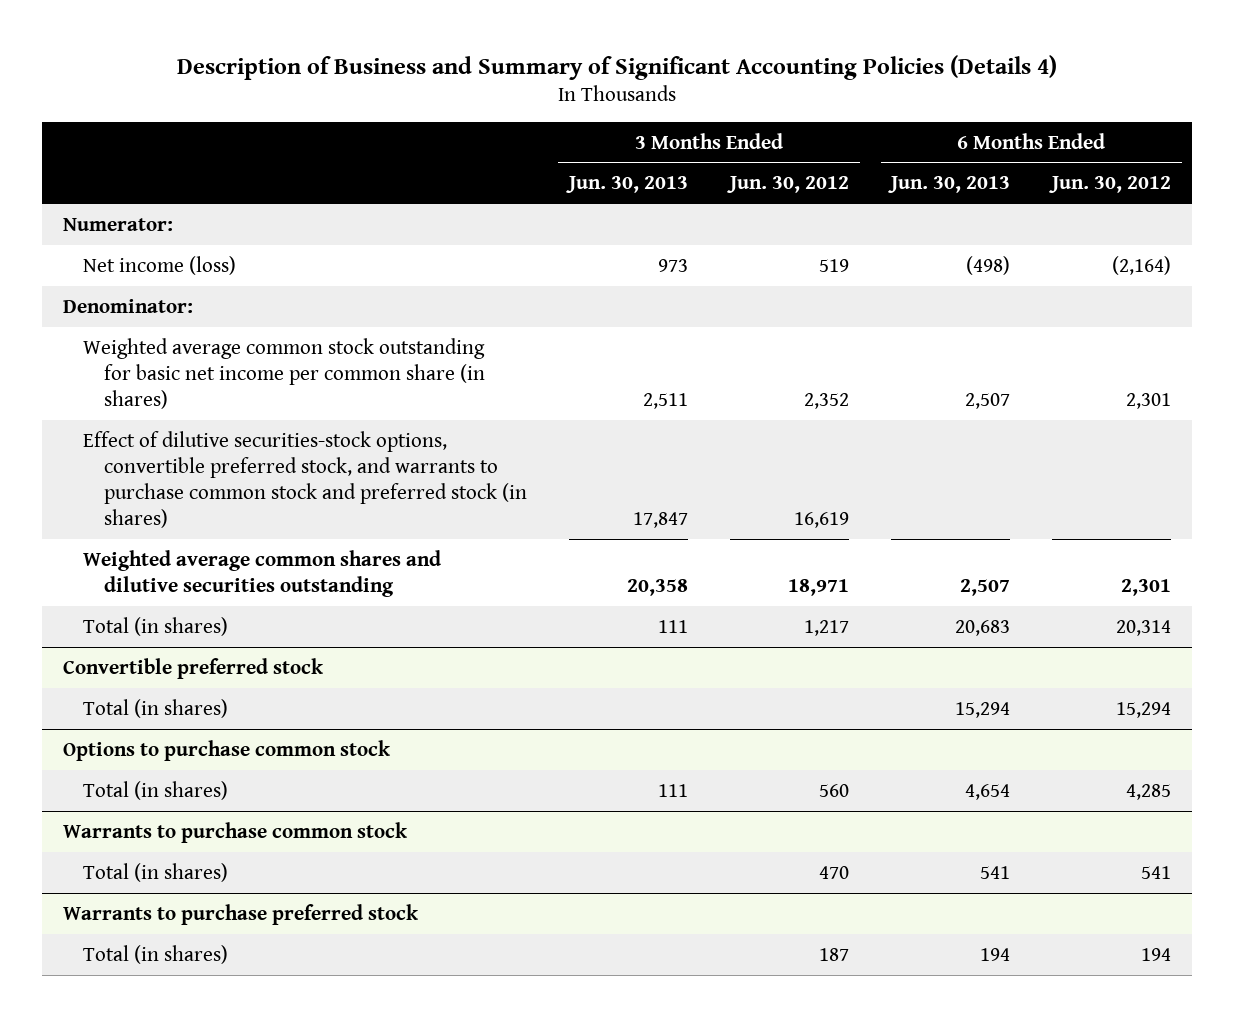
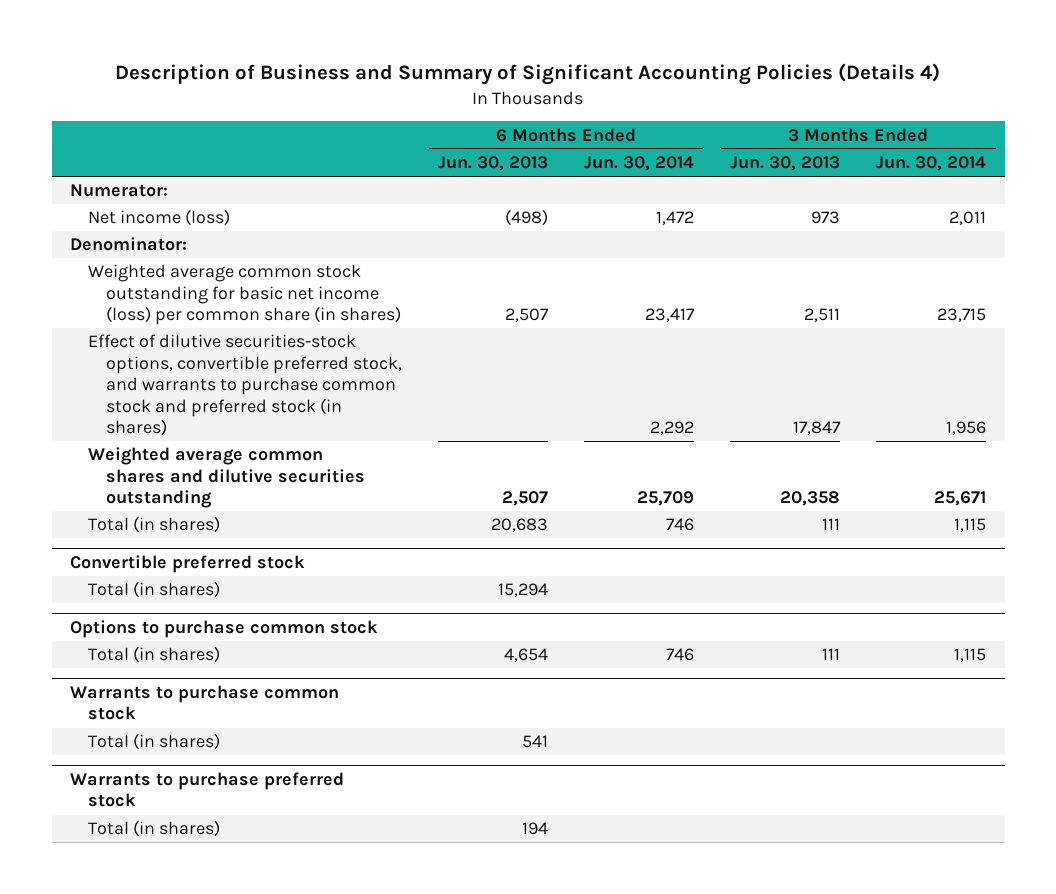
- | 3 Months Ended Jun. 30, 2013 | 3 Months Ended Jun. 30, 2012 | 6 Months Ended Jun. 30, 2013 | 6 Months Ended Jun. 30, 2012
+ | 6 Months Ended Jun. 30, 2013 | 6 Months Ended Jun. 30, 2014 | 3 Months Ended Jun. 30, 2013 | 3 Months Ended Jun. 30, 2014
- Weighted average common stock outstanding for basic net income per common share (in shares) | 2,511 | 2,352 | 2,507 | 2,301
+ Weighted average common stock outstanding for basic net income (loss) per common share (in shares) | 2,507 | 23,417 | 2,511 | 23,715

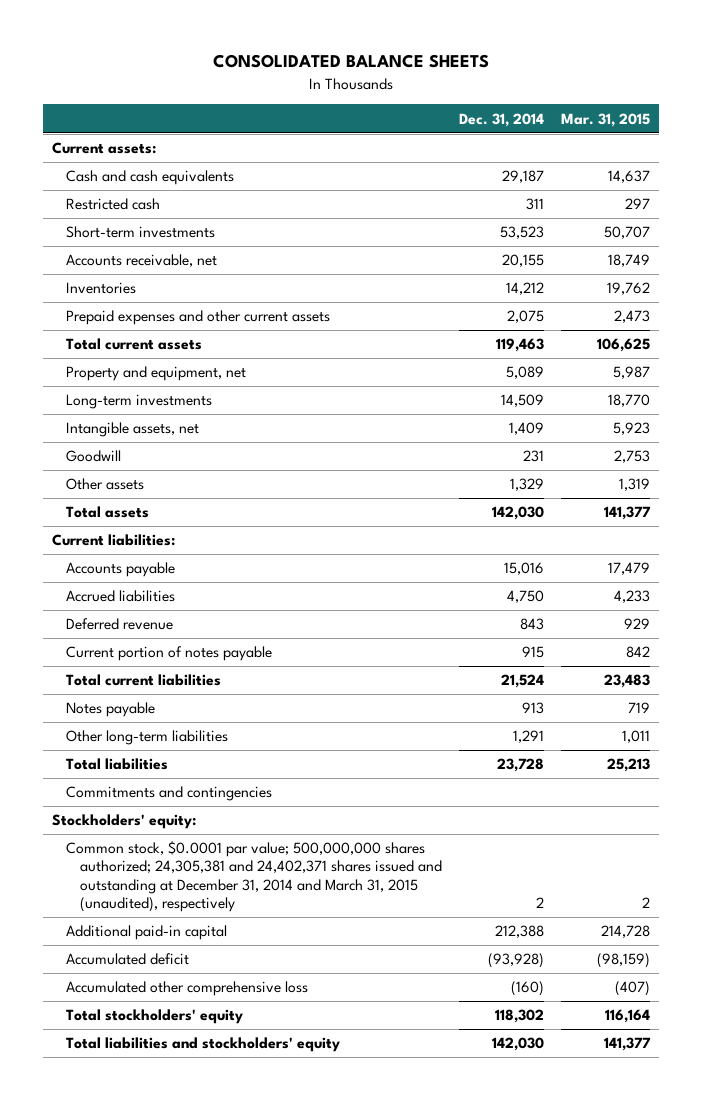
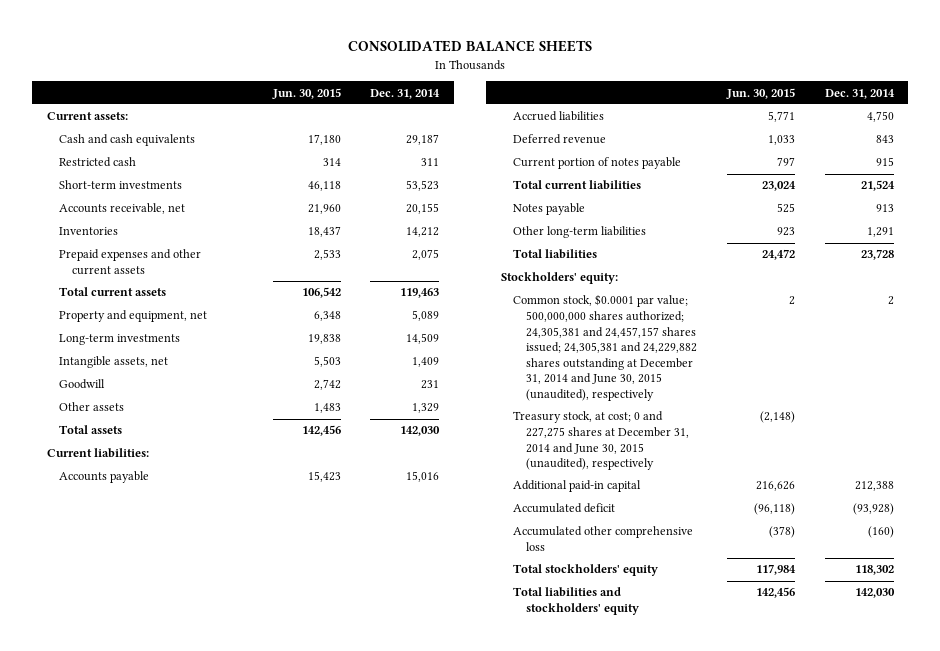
- | Dec. 31, 2014 | Mar. 31, 2015
+ | Jun. 30, 2015 | Dec. 31, 2014
- Commitments and contingencies
- Common stock, $0.0001 par value; 500,000,000 shares authorized; 24,305,381 and 24,402,371 shares issued and outstanding at December 31, 2014 and March 31, 2015 (unaudited), respectively | 2 | 2
+ Common stock, $0.0001 par value; 500,000,000 shares authorized; 24,305,381 and 24,457,157 shares issued; 24,305,381 and 24,229,882 shares outstanding at December 31, 2014 and June 30, 2015 (unaudited), respectively | 2 | 2
+ Treasury stock, at cost; 0 and 227,275 shares at December 31, 2014 and June 30, 2015 (unaudited), respectively | (2,148) |

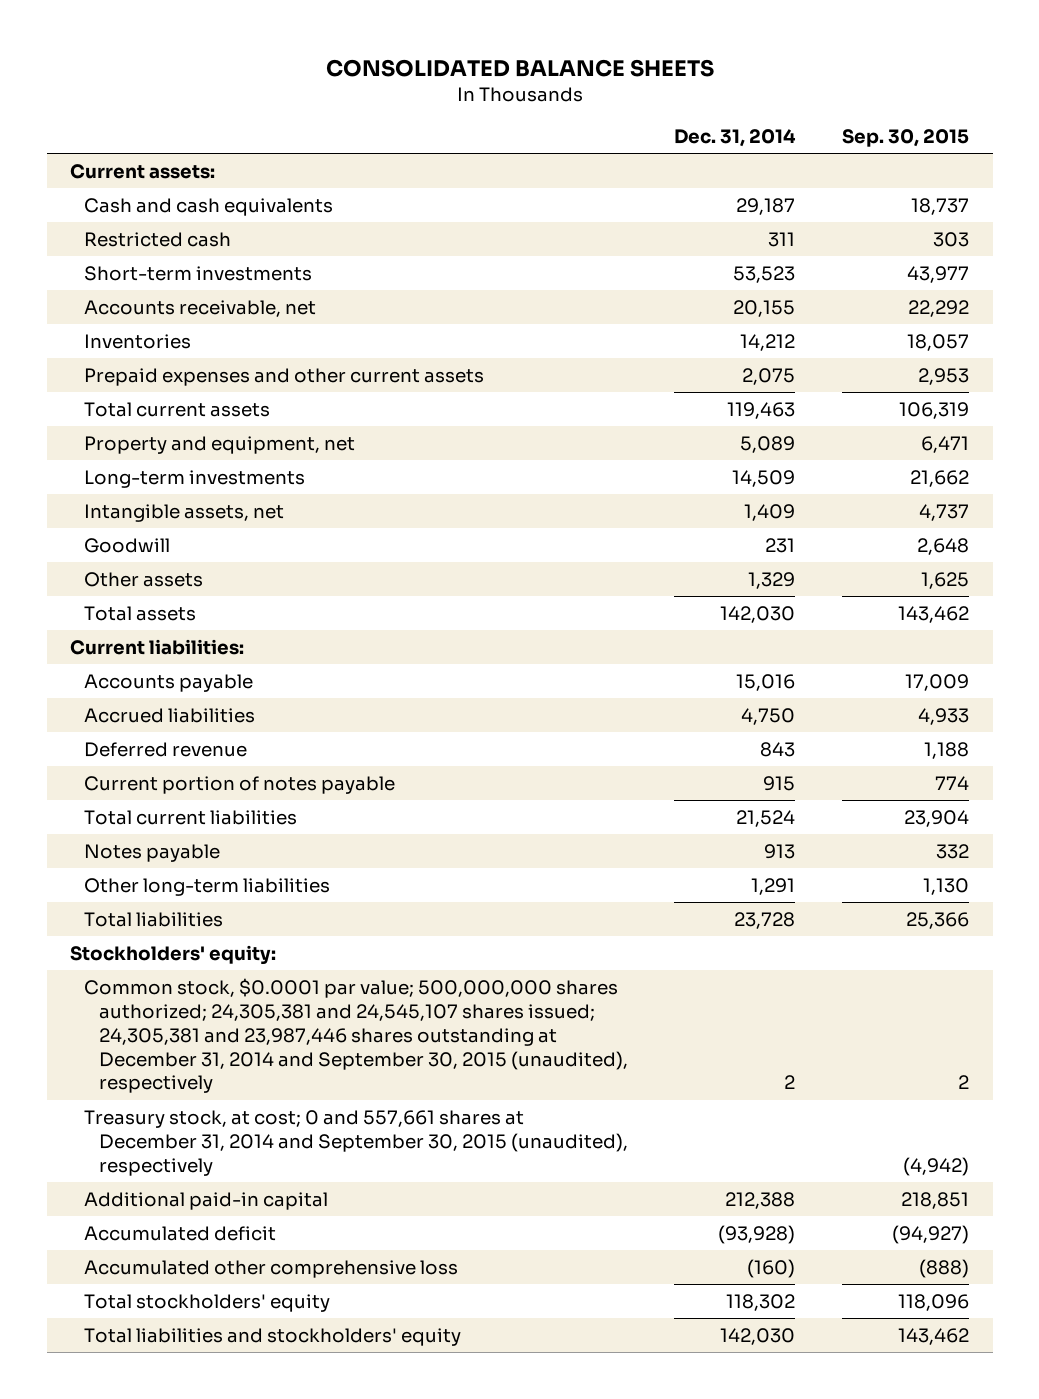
- | Jun. 30, 2015 | Dec. 31, 2014
+ | Dec. 31, 2014 | Sep. 30, 2015
- Common stock, $0.0001 par value; 500,000,000 shares authorized; 24,305,381 and 24,457,157 shares issued; 24,305,381 and 24,229,882 shares outstanding at December 31, 2014 and June 30, 2015 (unaudited), respectively | 2 | 2
- Treasury stock, at cost; 0 and 227,275 shares at December 31, 2014 and June 30, 2015 (unaudited), respectively | (2,148) |
+ Common stock, $0.0001 par value; 500,000,000 shares authorized; 24,305,381 and 24,545,107 shares issued; 24,305,381 and 23,987,446 shares outstanding at December 31, 2014 and September 30, 2015 (unaudited), respectively | 2 | 2
+ Treasury stock, at cost; 0 and 557,661 shares at December 31, 2014 and September 30, 2015 (unaudited), respectively | | (4,942)

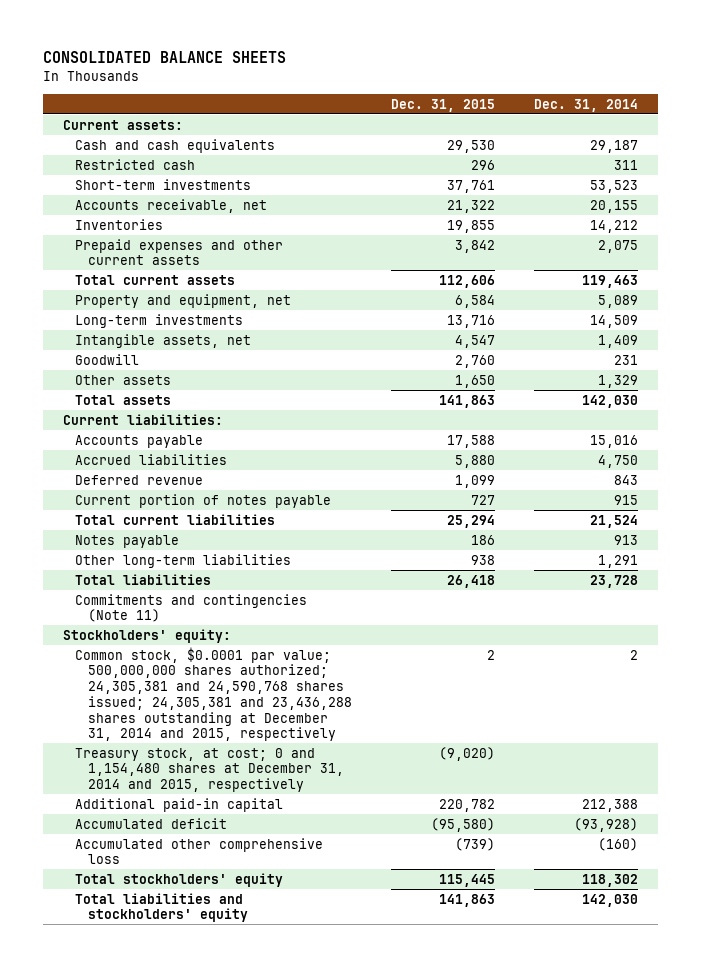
- | Dec. 31, 2014 | Sep. 30, 2015
+ | Dec. 31, 2015 | Dec. 31, 2014
+ Commitments and contingencies (Note 11)
- Common stock, $0.0001 par value; 500,000,000 shares authorized; 24,305,381 and 24,545,107 shares issued; 24,305,381 and 23,987,446 shares outstanding at December 31, 2014 and September 30, 2015 (unaudited), respectively | 2 | 2
- Treasury stock, at cost; 0 and 557,661 shares at December 31, 2014 and September 30, 2015 (unaudited), respectively | | (4,942)
+ Common stock, $0.0001 par value; 500,000,000 shares authorized; 24,305,381 and 24,590,768 shares issued; 24,305,381 and 23,436,288 shares outstanding at December 31, 2014 and 2015, respectively | 2 | 2
+ Treasury stock, at cost; 0 and 1,154,480 shares at December 31, 2014 and 2015, respectively | (9,020) |

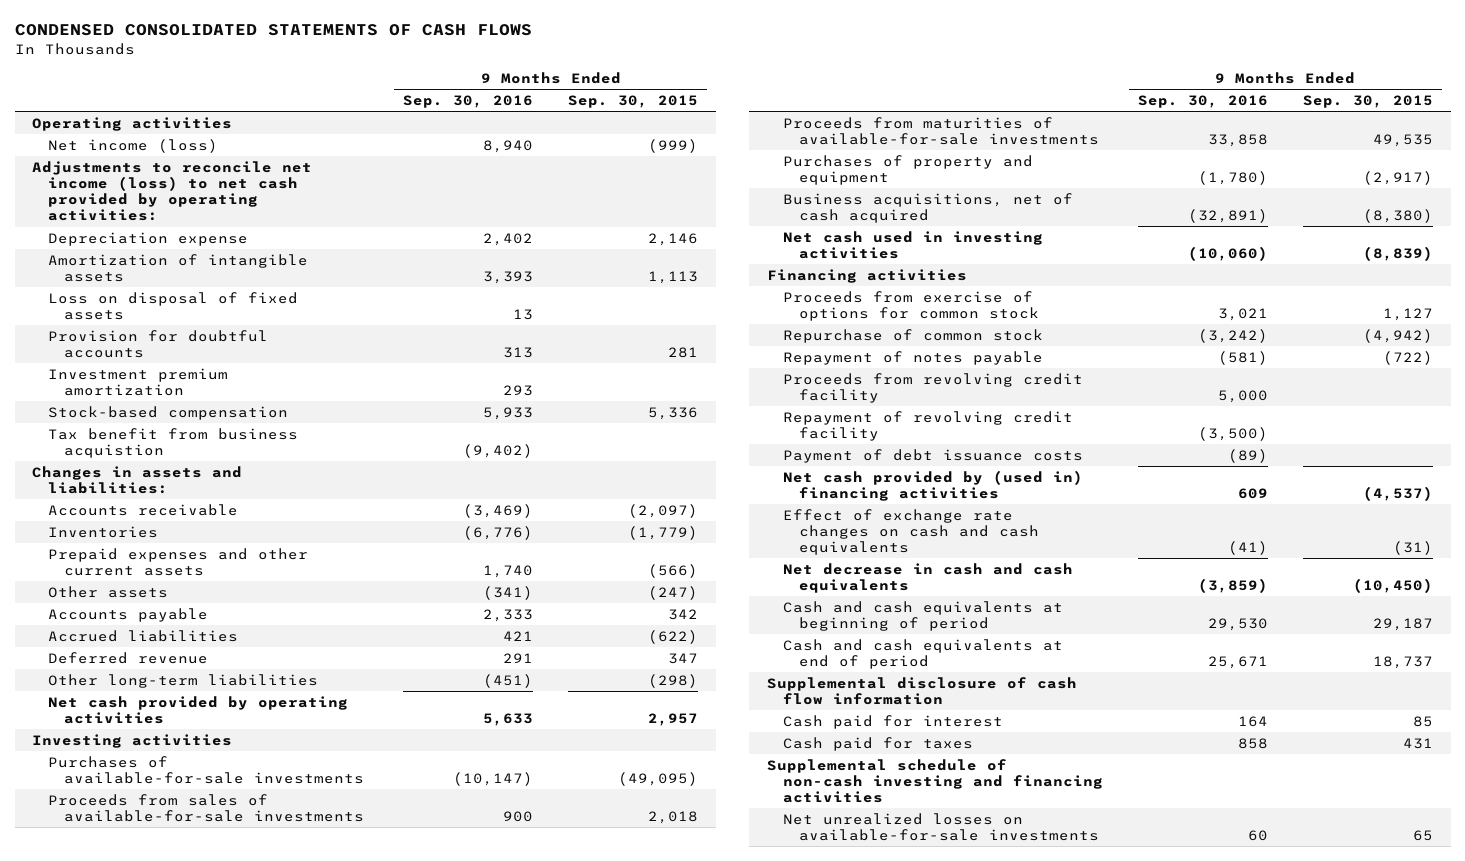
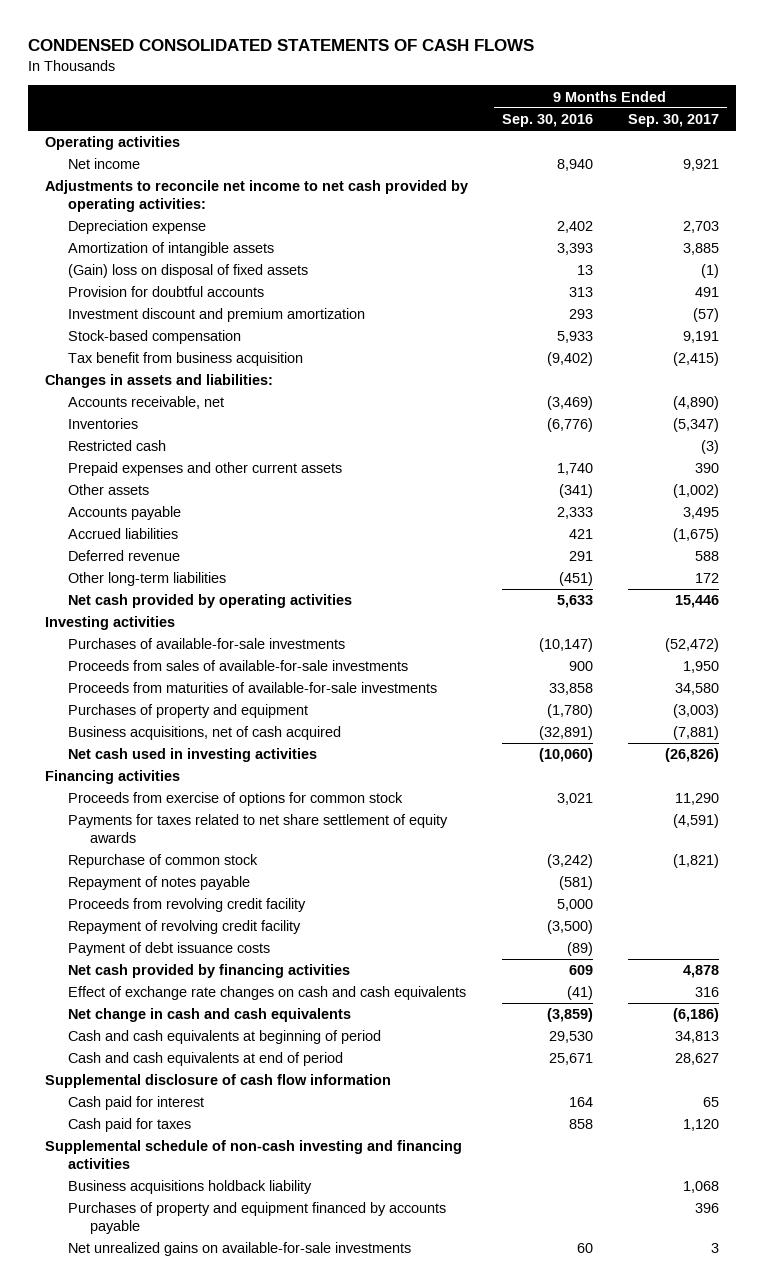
- | 9 Months Ended Sep. 30, 2016 | 9 Months Ended Sep. 30, 2015
+ | 9 Months Ended Sep. 30, 2016 | 9 Months Ended Sep. 30, 2017
- Net income (loss) | 8,940 | (999)
- Adjustments to reconcile net income (loss) to net cash provided by operating activities:
+ Net income | 8,940 | 9,921
+ Adjustments to reconcile net income to net cash provided by operating activities:
- Loss on disposal of fixed assets | 13 |
+ (Gain) loss on disposal of fixed assets | 13 | (1)
- Investment premium amortization | 293 |
+ Investment discount and premium amortization | 293 | (57)
- Tax benefit from business acquistion | (9,402) |
+ Tax benefit from business acquisition | (9,402) | (2,415)
- Accounts receivable | (3,469) | (2,097)
+ Accounts receivable, net | (3,469) | (4,890)
+ Restricted cash | | (3)
+ Payments for taxes related to net share settlement of equity awards | | (4,591)
- Net cash provided by (used in) financing activities | 609 | (4,537)
+ Net cash provided by financing activities | 609 | 4,878
- Net decrease in cash and cash equivalents | (3,859) | (10,450)
+ Net change in cash and cash equivalents | (3,859) | (6,186)
- Net unrealized losses on available-for-sale investments | 60 | 65
+ Business acquisitions holdback liability | | 1,068
+ Purchases of property and equipment financed by accounts payable | | 396
+ Net unrealized gains on available-for-sale investments | 60 | 3

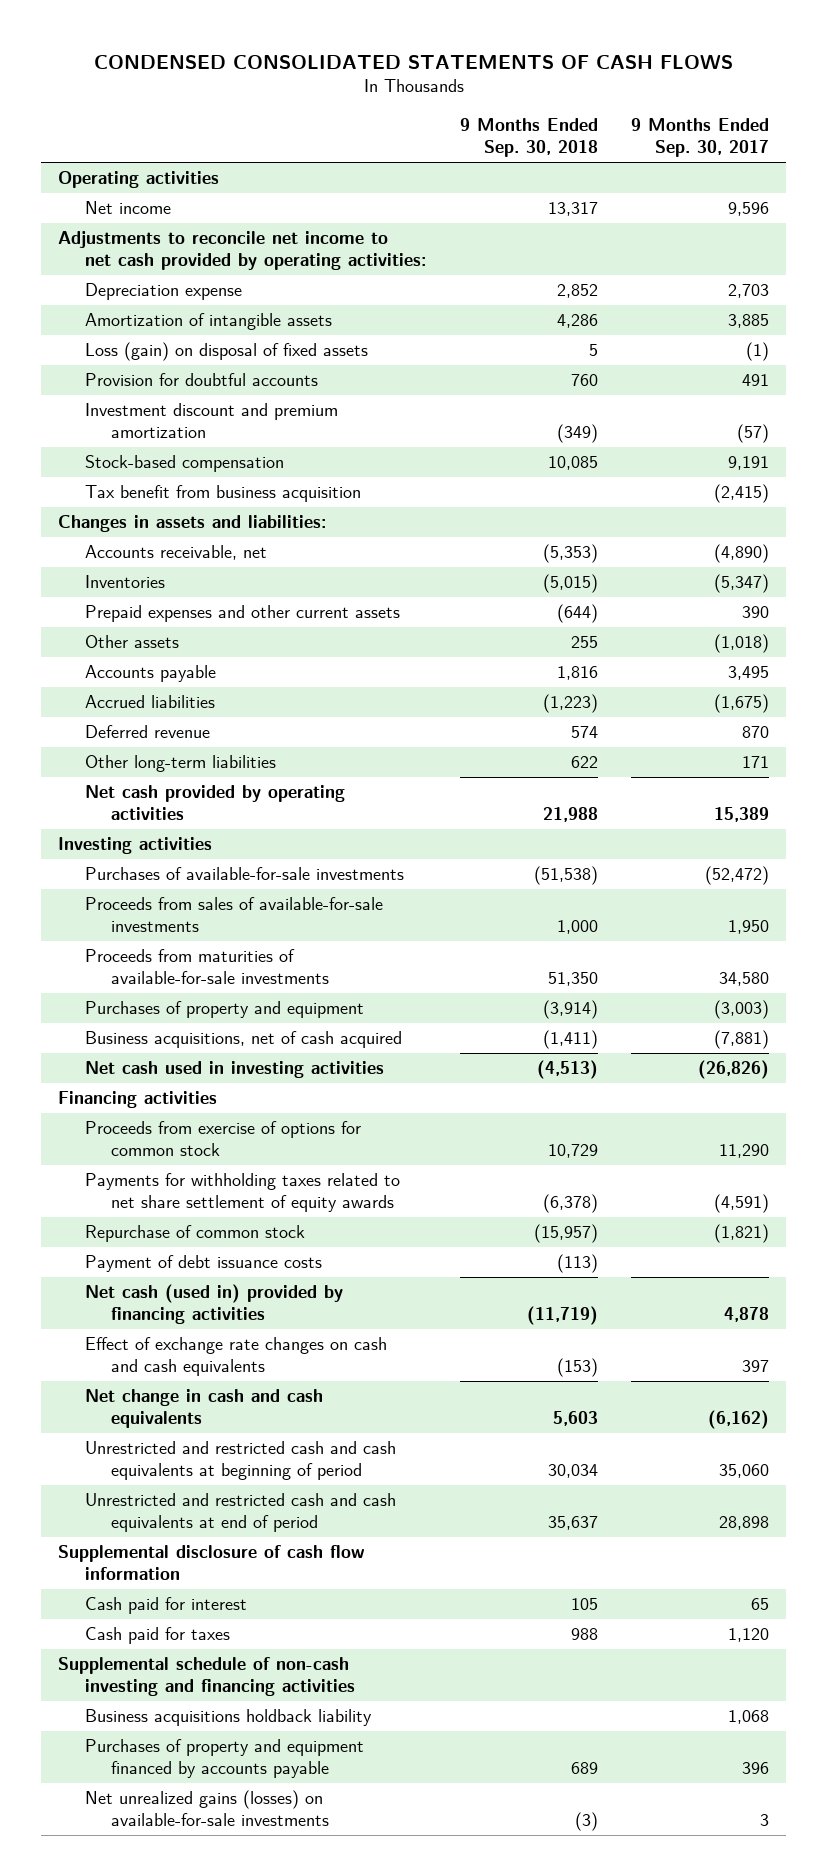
- | 9 Months Ended Sep. 30, 2016 | 9 Months Ended Sep. 30, 2017
+ | 9 Months Ended Sep. 30, 2018 | 9 Months Ended Sep. 30, 2017
- Net income | 8,940 | 9,921
+ Net income | 13,317 | 9,596
- (Gain) loss on disposal of fixed assets | 13 | (1)
+ Loss (gain) on disposal of fixed assets | 5 | (1)
- Restricted cash | | (3)
- Other assets | (341) | (1,002)
+ Other assets | 255 | (1,018)
- Deferred revenue | 291 | 588
- Other long-term liabilities | (451) | 172
- Net cash provided by operating activities | 5,633 | 15,446
+ Deferred revenue | 574 | 870
+ Other long-term liabilities | 622 | 171
+ Net cash provided by operating activities | 21,988 | 15,389
- Payments for taxes related to net share settlement of equity awards | | (4,591)
+ Payments for withholding taxes related to net share settlement of equity awards | (6,378) | (4,591)
- Repayment of notes payable | (581) |
- Proceeds from revolving credit facility | 5,000 |
- Repayment of revolving credit facility | (3,500) |
- Net cash provided by financing activities | 609 | 4,878
- Effect of exchange rate changes on cash and cash equivalents | (41) | 316
- Net change in cash and cash equivalents | (3,859) | (6,186)
- Cash and cash equivalents at beginning of period | 29,530 | 34,813
- Cash and cash equivalents at end of period | 25,671 | 28,627
+ Net cash (used in) provided by financing activities | (11,719) | 4,878
+ Effect of exchange rate changes on cash and cash equivalents | (153) | 397
+ Net change in cash and cash equivalents | 5,603 | (6,162)
+ Unrestricted and restricted cash and cash equivalents at beginning of period | 30,034 | 35,060
+ Unrestricted and restricted cash and cash equivalents at end of period | 35,637 | 28,898
- Net unrealized gains on available-for-sale investments | 60 | 3
+ Net unrealized gains (losses) on available-for-sale investments | (3) | 3

